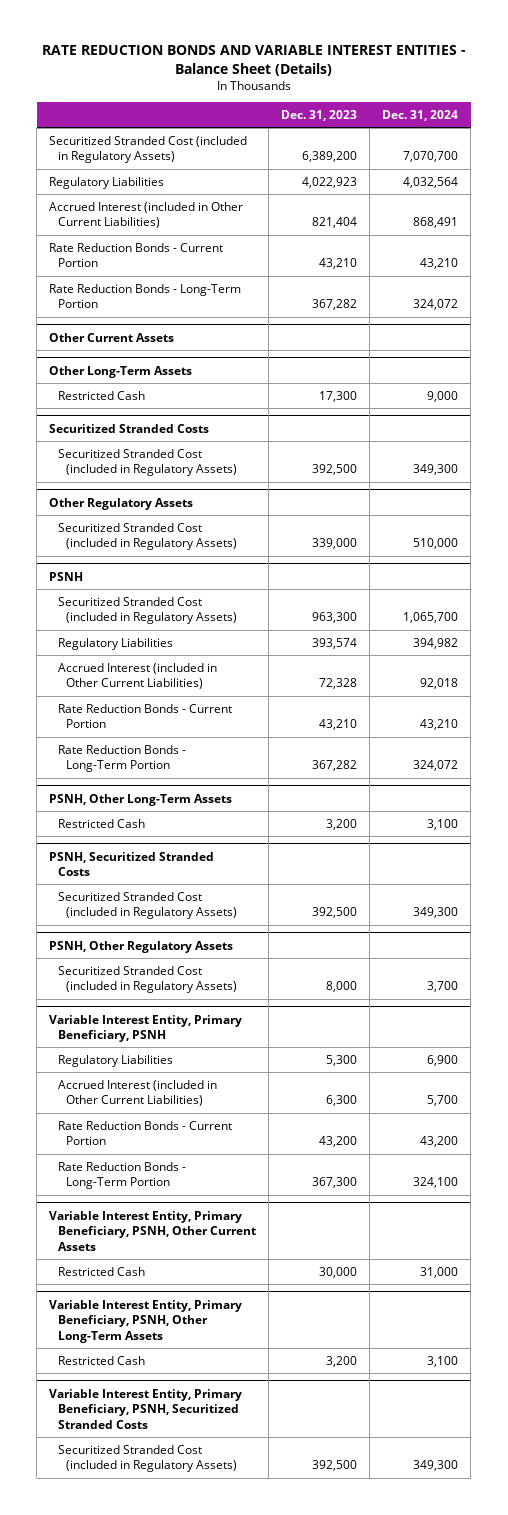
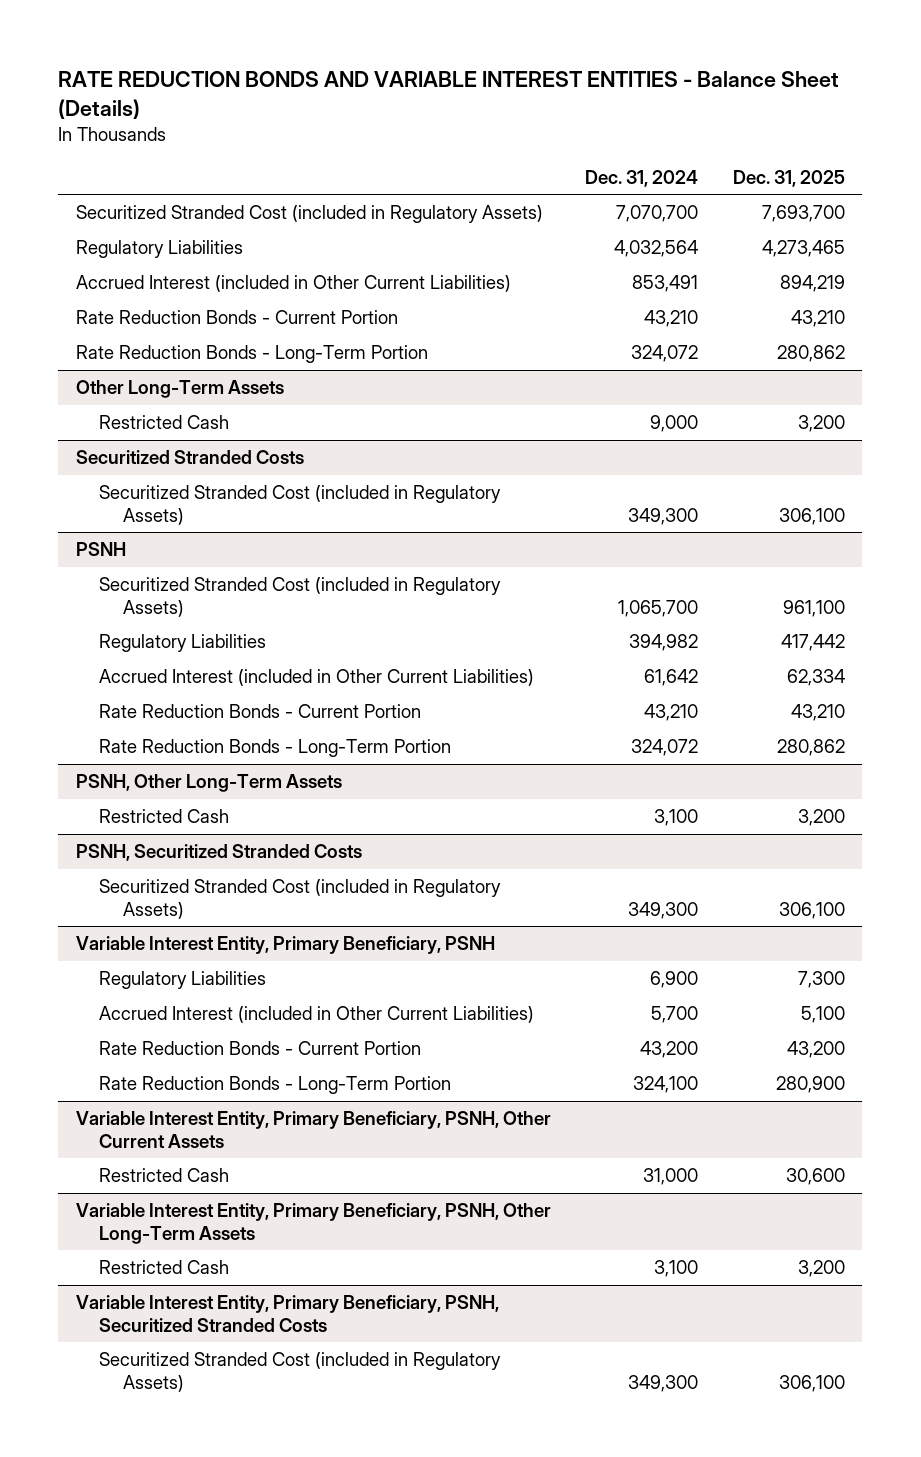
- | Dec. 31, 2023 | Dec. 31, 2024
+ | Dec. 31, 2024 | Dec. 31, 2025
- Accrued Interest (included in Other Current Liabilities) | 821,404 | 868,491
+ Accrued Interest (included in Other Current Liabilities) | 853,491 | 894,219
- Other Current Assets
- Other Regulatory Assets
- Securitized Stranded Cost (included in Regulatory Assets) | 339,000 | 510,000
@ PSNH
- Accrued Interest (included in Other Current Liabilities) | 72,328 | 92,018
+ Accrued Interest (included in Other Current Liabilities) | 61,642 | 62,334
- PSNH, Other Regulatory Assets
- Securitized Stranded Cost (included in Regulatory Assets) | 8,000 | 3,700

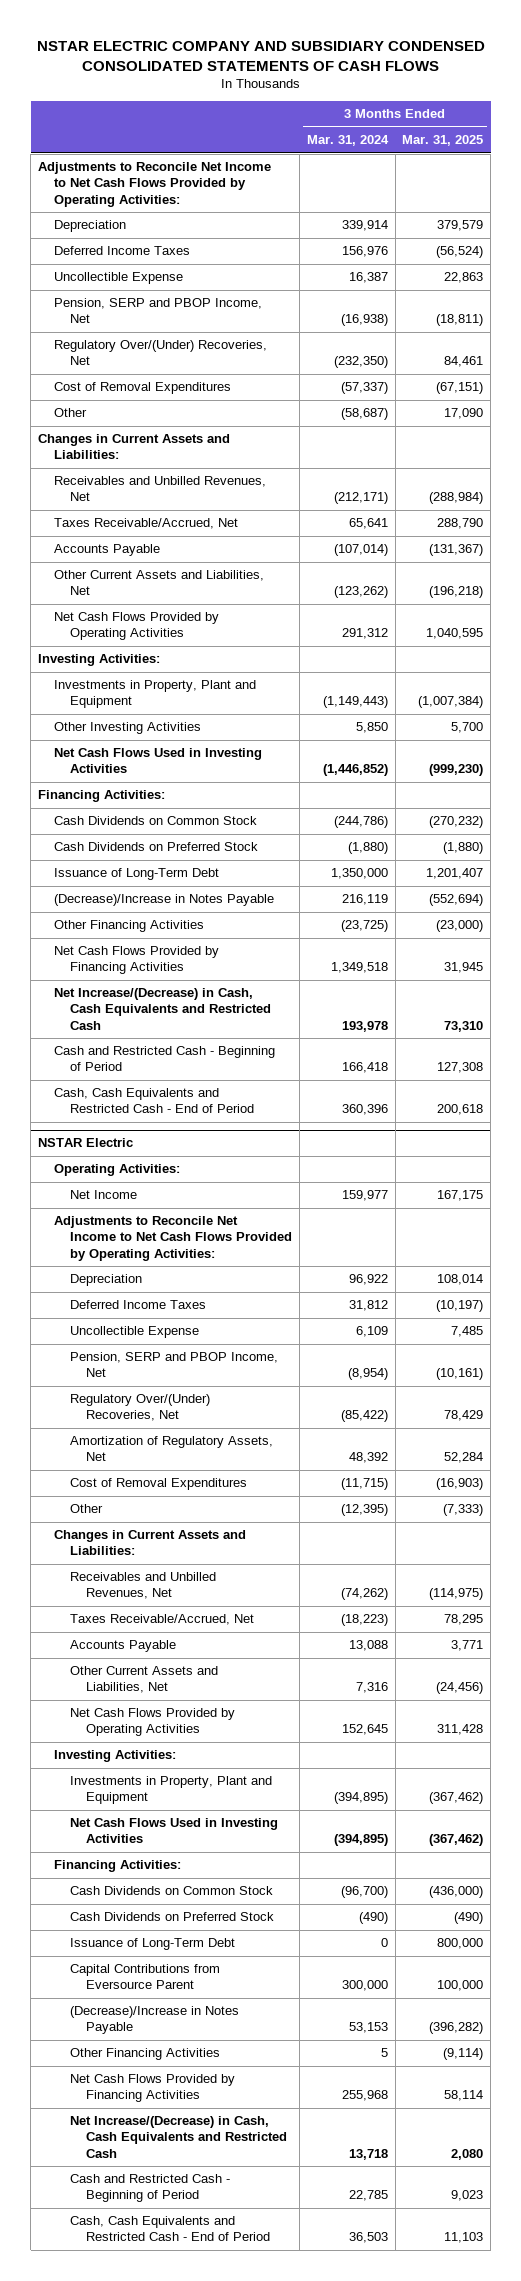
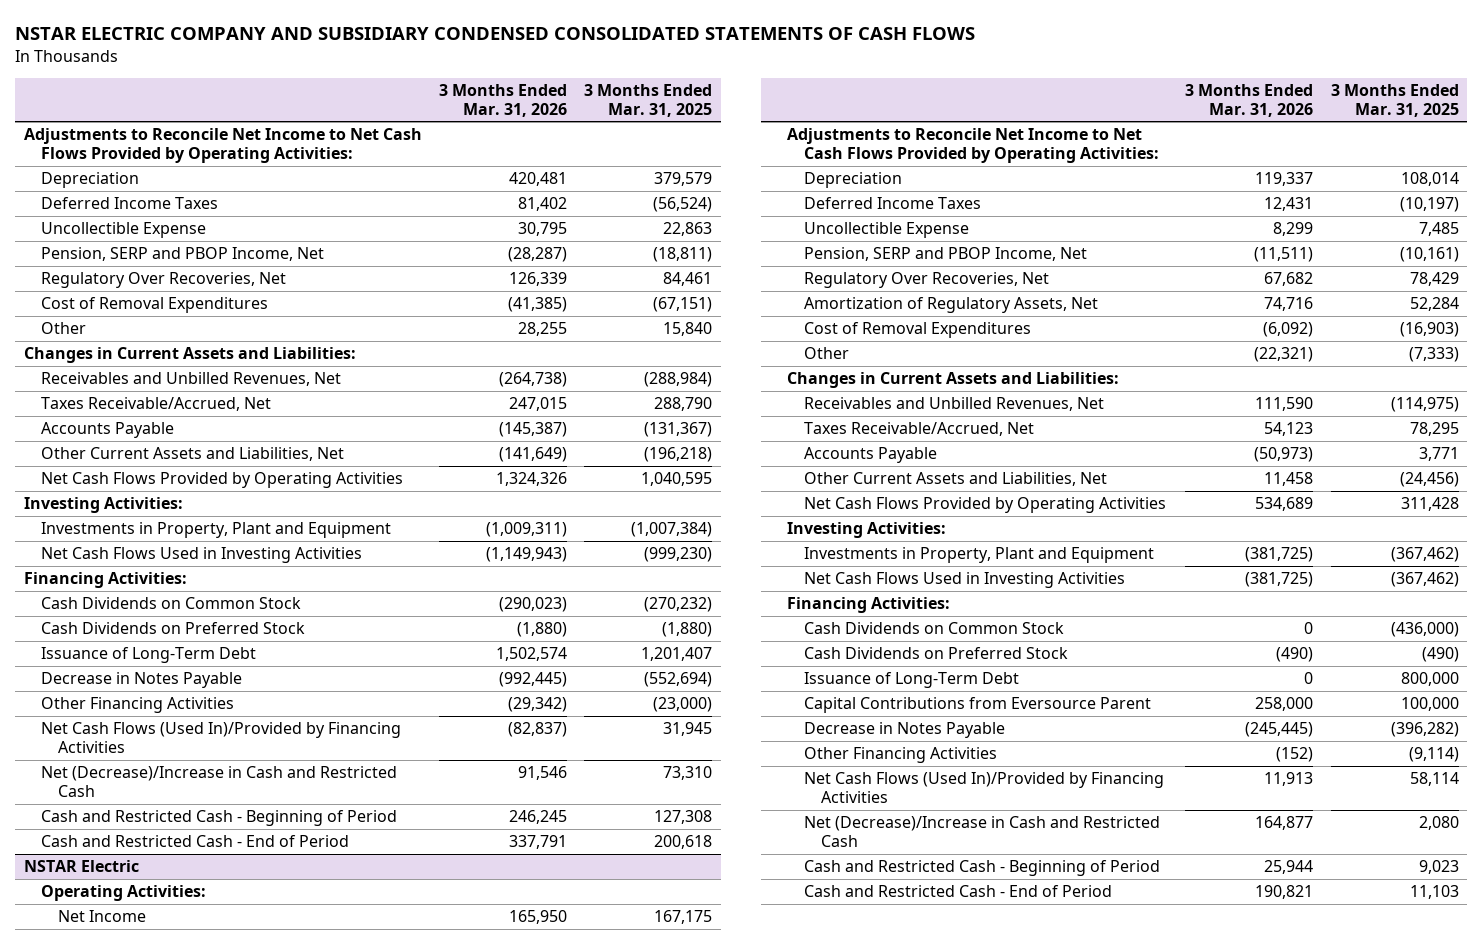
- | 3 Months Ended Mar. 31, 2024 | 3 Months Ended Mar. 31, 2025
+ | 3 Months Ended Mar. 31, 2026 | 3 Months Ended Mar. 31, 2025
- Regulatory Over/(Under) Recoveries, Net | (232,350) | 84,461
+ Regulatory Over Recoveries, Net | 126,339 | 84,461
- Other | (58,687) | 17,090
+ Other | 28,255 | 15,840
- Other Investing Activities | 5,850 | 5,700
- (Decrease)/Increase in Notes Payable | 216,119 | (552,694)
+ Decrease in Notes Payable | (992,445) | (552,694)
- Net Cash Flows Provided by Financing Activities | 1,349,518 | 31,945
- Net Increase/(Decrease) in Cash, Cash Equivalents and Restricted Cash | 193,978 | 73,310
+ Net Cash Flows (Used In)/Provided by Financing Activities | (82,837) | 31,945
+ Net (Decrease)/Increase in Cash and Restricted Cash | 91,546 | 73,310
- Cash, Cash Equivalents and Restricted Cash - End of Period | 360,396 | 200,618
+ Cash and Restricted Cash - End of Period | 337,791 | 200,618
@ NSTAR Electric
- Regulatory Over/(Under) Recoveries, Net | (85,422) | 78,429
+ Regulatory Over Recoveries, Net | 67,682 | 78,429
- (Decrease)/Increase in Notes Payable | 53,153 | (396,282)
+ Decrease in Notes Payable | (245,445) | (396,282)
- Net Cash Flows Provided by Financing Activities | 255,968 | 58,114
- Net Increase/(Decrease) in Cash, Cash Equivalents and Restricted Cash | 13,718 | 2,080
+ Net Cash Flows (Used In)/Provided by Financing Activities | 11,913 | 58,114
+ Net (Decrease)/Increase in Cash and Restricted Cash | 164,877 | 2,080
- Cash, Cash Equivalents and Restricted Cash - End of Period | 36,503 | 11,103
+ Cash and Restricted Cash - End of Period | 190,821 | 11,103

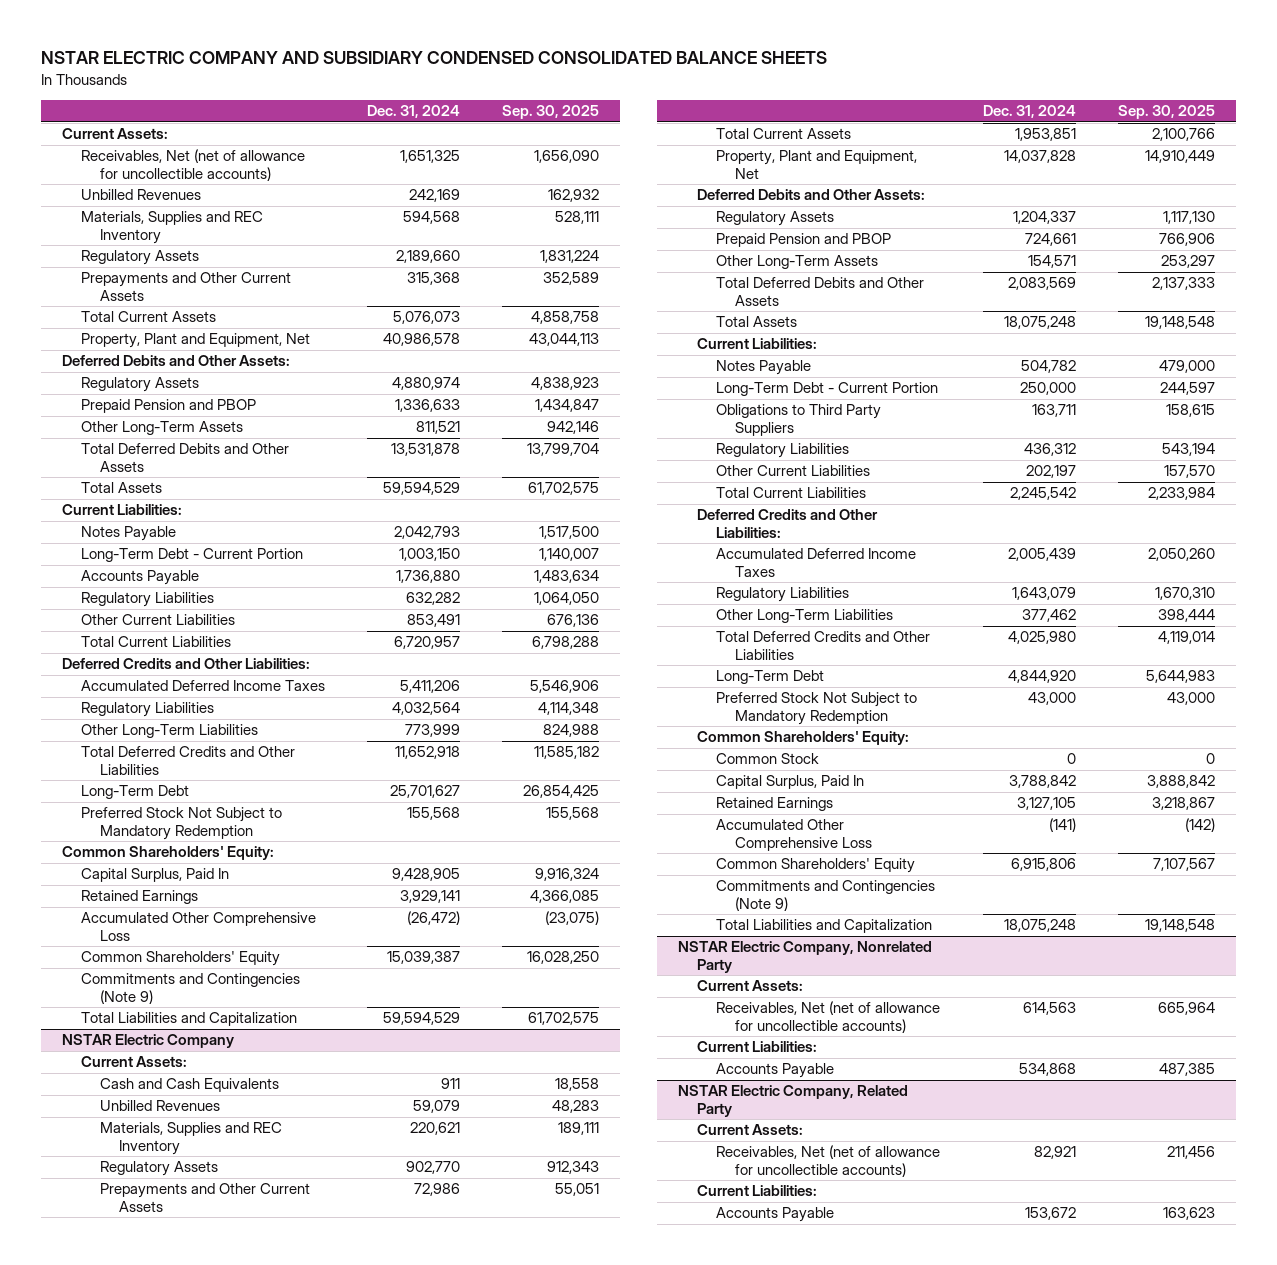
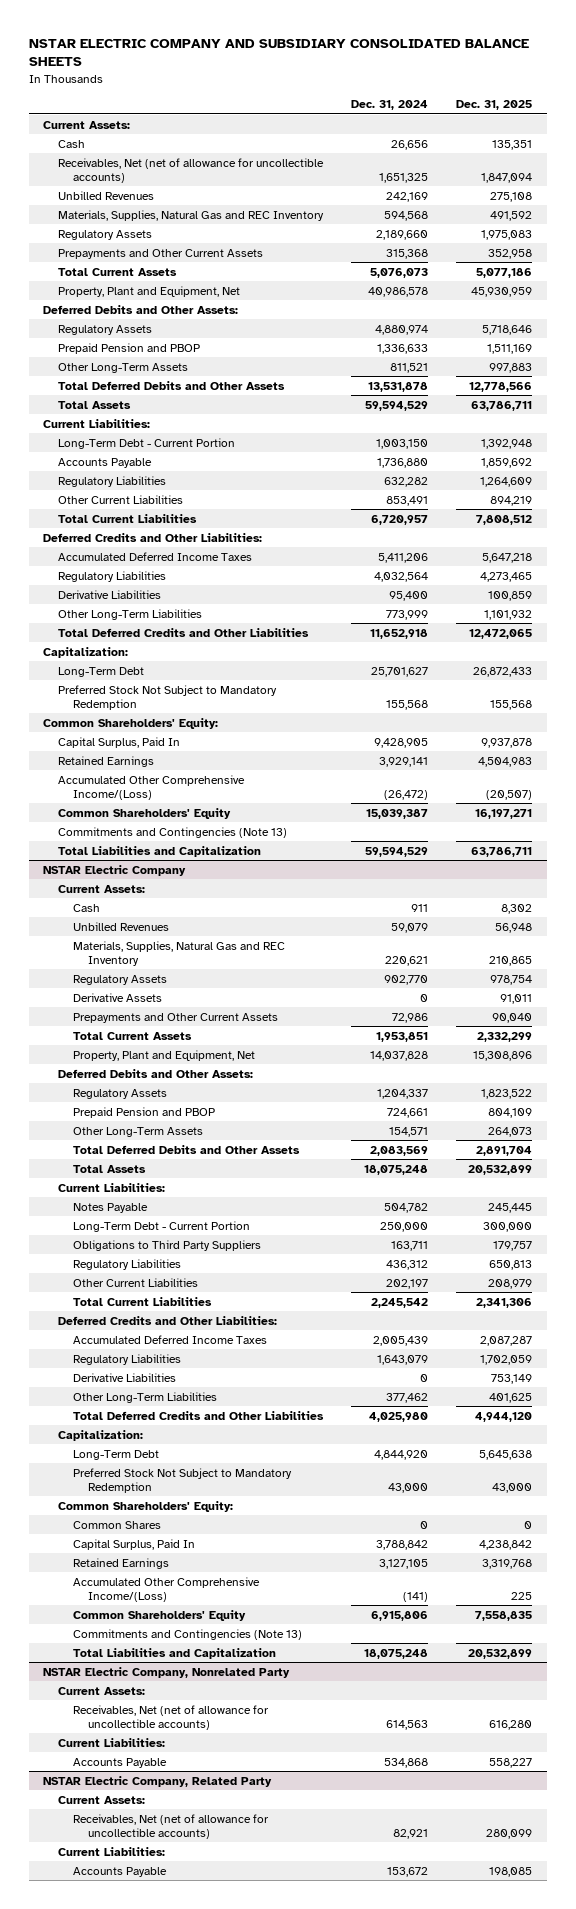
- NSTAR ELECTRIC COMPANY AND SUBSIDIARY CONDENSED CONSOLIDATED BALANCE SHEETS
+ NSTAR ELECTRIC COMPANY AND SUBSIDIARY CONSOLIDATED BALANCE SHEETS
- | Dec. 31, 2024 | Sep. 30, 2025
+ | Dec. 31, 2024 | Dec. 31, 2025
+ Cash | 26,656 | 135,351
- Materials, Supplies and REC Inventory | 594,568 | 528,111
+ Materials, Supplies, Natural Gas and REC Inventory | 594,568 | 491,592
- Notes Payable | 2,042,793 | 1,517,500
+ Derivative Liabilities | 95,400 | 100,859
+ Capitalization:
- Accumulated Other Comprehensive Loss | (26,472) | (23,075)
+ Accumulated Other Comprehensive Income/(Loss) | (26,472) | (20,507)
- Commitments and Contingencies (Note 9)
+ Commitments and Contingencies (Note 13)
@ NSTAR Electric Company
- Cash and Cash Equivalents | 911 | 18,558
+ Cash | 911 | 8,302
- Materials, Supplies and REC Inventory | 220,621 | 189,111
+ Materials, Supplies, Natural Gas and REC Inventory | 220,621 | 210,865
+ Derivative Assets | 0 | 91,011
+ Derivative Liabilities | 0 | 753,149
+ Capitalization:
- Common Stock | 0 | 0
+ Common Shares | 0 | 0
- Accumulated Other Comprehensive Loss | (141) | (142)
+ Accumulated Other Comprehensive Income/(Loss) | (141) | 225
- Commitments and Contingencies (Note 9)
+ Commitments and Contingencies (Note 13)

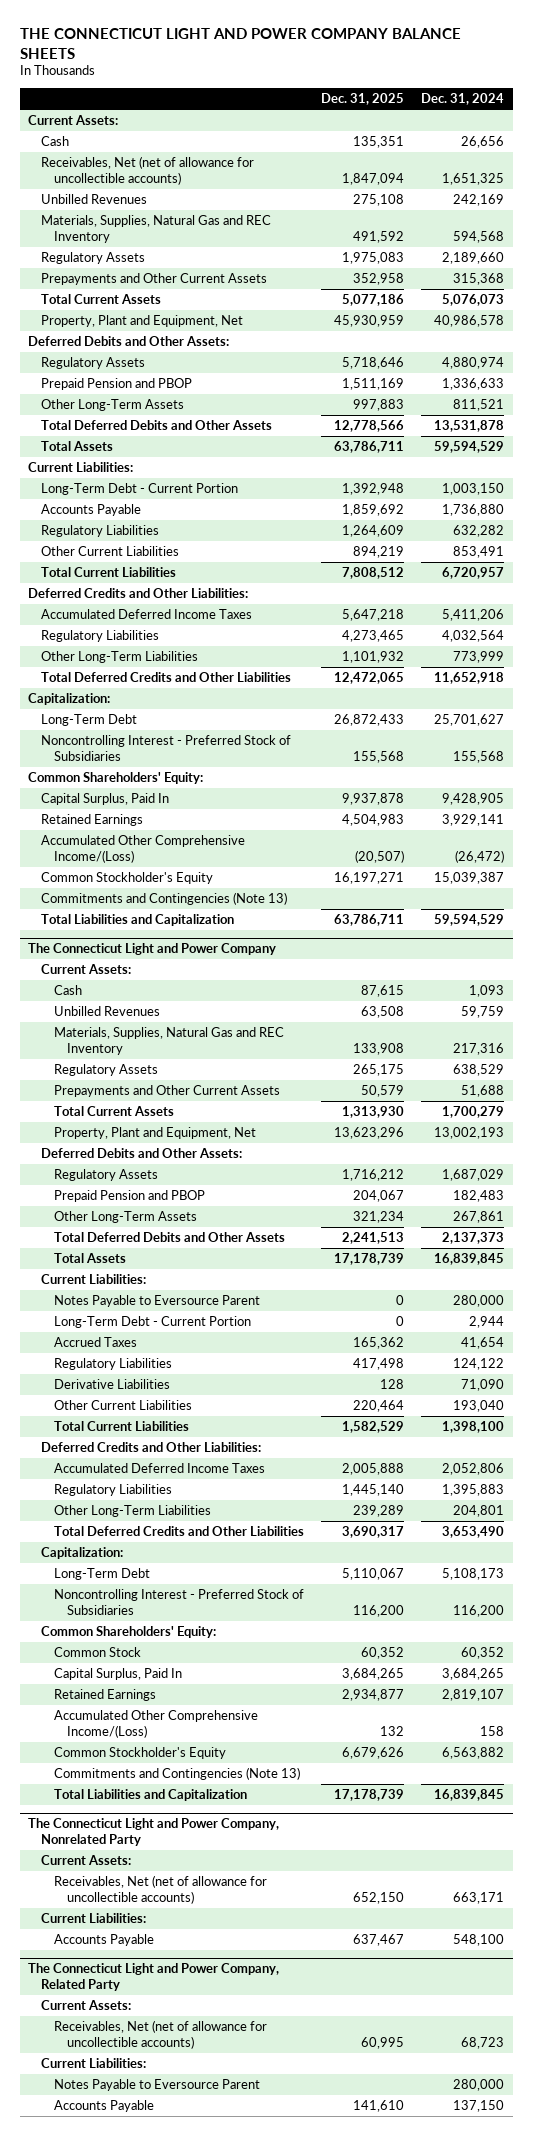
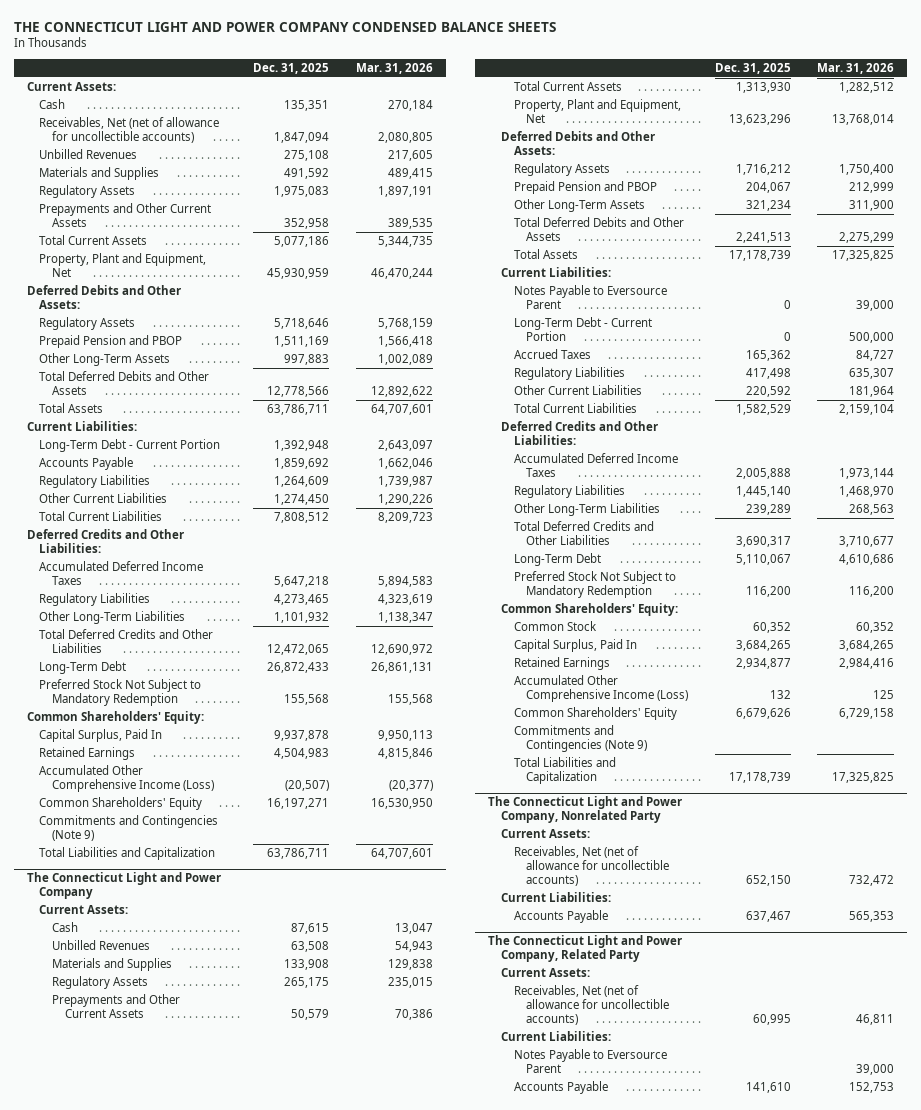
- THE CONNECTICUT LIGHT AND POWER COMPANY BALANCE SHEETS
+ THE CONNECTICUT LIGHT AND POWER COMPANY CONDENSED BALANCE SHEETS
- | Dec. 31, 2025 | Dec. 31, 2024
+ | Dec. 31, 2025 | Mar. 31, 2026
- Materials, Supplies, Natural Gas and REC Inventory | 491,592 | 594,568
+ Materials and Supplies | 491,592 | 489,415
- Other Current Liabilities | 894,219 | 853,491
+ Other Current Liabilities | 1,274,450 | 1,290,226
- Capitalization:
- Noncontrolling Interest - Preferred Stock of Subsidiaries | 155,568 | 155,568
+ Preferred Stock Not Subject to Mandatory Redemption | 155,568 | 155,568
- Accumulated Other Comprehensive Income/(Loss) | (20,507) | (26,472)
- Common Stockholder's Equity | 16,197,271 | 15,039,387
- Commitments and Contingencies (Note 13)
+ Accumulated Other Comprehensive Income (Loss) | (20,507) | (20,377)
+ Common Shareholders' Equity | 16,197,271 | 16,530,950
+ Commitments and Contingencies (Note 9)
@ The Connecticut Light and Power Company
- Materials, Supplies, Natural Gas and REC Inventory | 133,908 | 217,316
+ Materials and Supplies | 133,908 | 129,838
- Derivative Liabilities | 128 | 71,090
- Other Current Liabilities | 220,464 | 193,040
+ Other Current Liabilities | 220,592 | 181,964
- Capitalization:
- Noncontrolling Interest - Preferred Stock of Subsidiaries | 116,200 | 116,200
+ Preferred Stock Not Subject to Mandatory Redemption | 116,200 | 116,200
- Accumulated Other Comprehensive Income/(Loss) | 132 | 158
- Common Stockholder's Equity | 6,679,626 | 6,563,882
- Commitments and Contingencies (Note 13)
+ Accumulated Other Comprehensive Income (Loss) | 132 | 125
+ Common Shareholders' Equity | 6,679,626 | 6,729,158
+ Commitments and Contingencies (Note 9)

